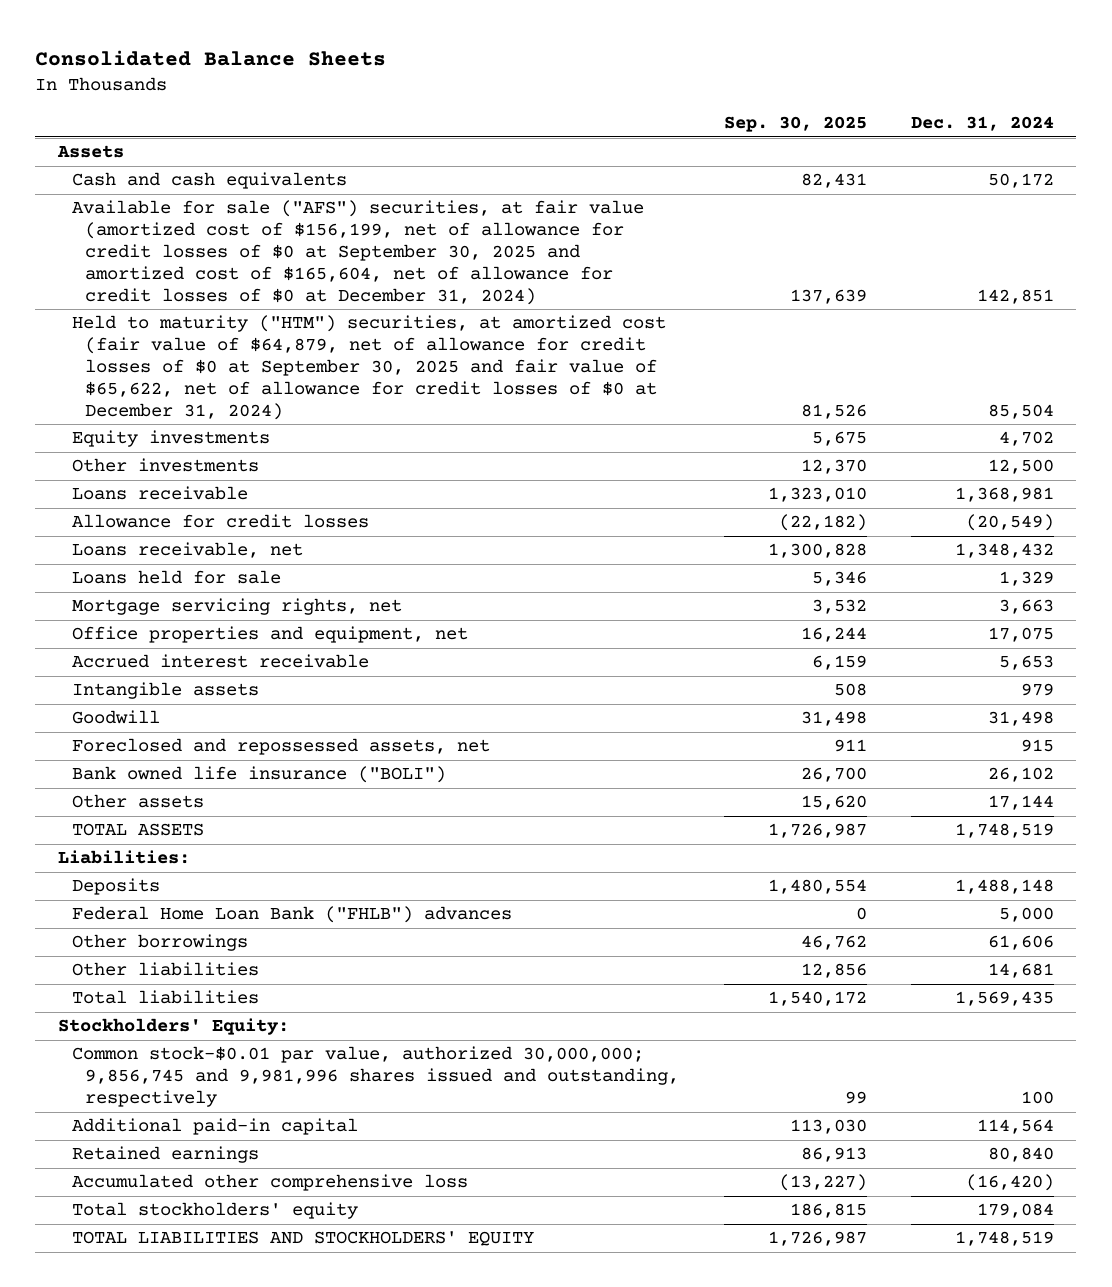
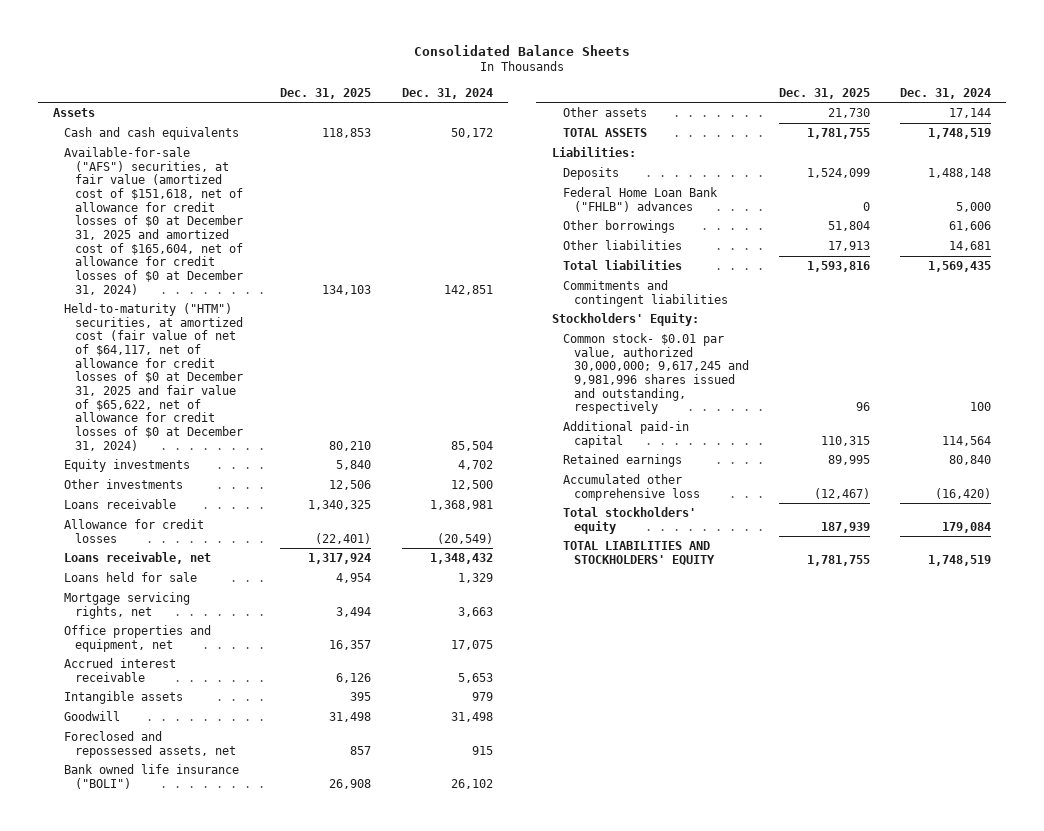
- | Sep. 30, 2025 | Dec. 31, 2024
+ | Dec. 31, 2025 | Dec. 31, 2024
- Available for sale ("AFS") securities, at fair value (amortized cost of $156,199, net of allowance for credit losses of $0 at September 30, 2025 and amortized cost of $165,604, net of allowance for credit losses of $0 at December 31, 2024) | 137,639 | 142,851
- Held to maturity ("HTM") securities, at amortized cost (fair value of $64,879, net of allowance for credit losses of $0 at September 30, 2025 and fair value of $65,622, net of allowance for credit losses of $0 at December 31, 2024) | 81,526 | 85,504
+ Available-for-sale ("AFS") securities, at fair value (amortized cost of $151,618, net of allowance for credit losses of $0 at December 31, 2025 and amortized cost of $165,604, net of allowance for credit losses of $0 at December 31, 2024) | 134,103 | 142,851
+ Held-to-maturity ("HTM") securities, at amortized cost (fair value of net of $64,117, net of allowance for credit losses of $0 at December 31, 2025 and fair value of $65,622, net of allowance for credit losses of $0 at December 31, 2024) | 80,210 | 85,504
+ Commitments and contingent liabilities
- Common stock-$0.01 par value, authorized 30,000,000; 9,856,745 and 9,981,996 shares issued and outstanding, respectively | 99 | 100
+ Common stock- $0.01 par value, authorized 30,000,000; 9,617,245 and 9,981,996 shares issued and outstanding, respectively | 96 | 100

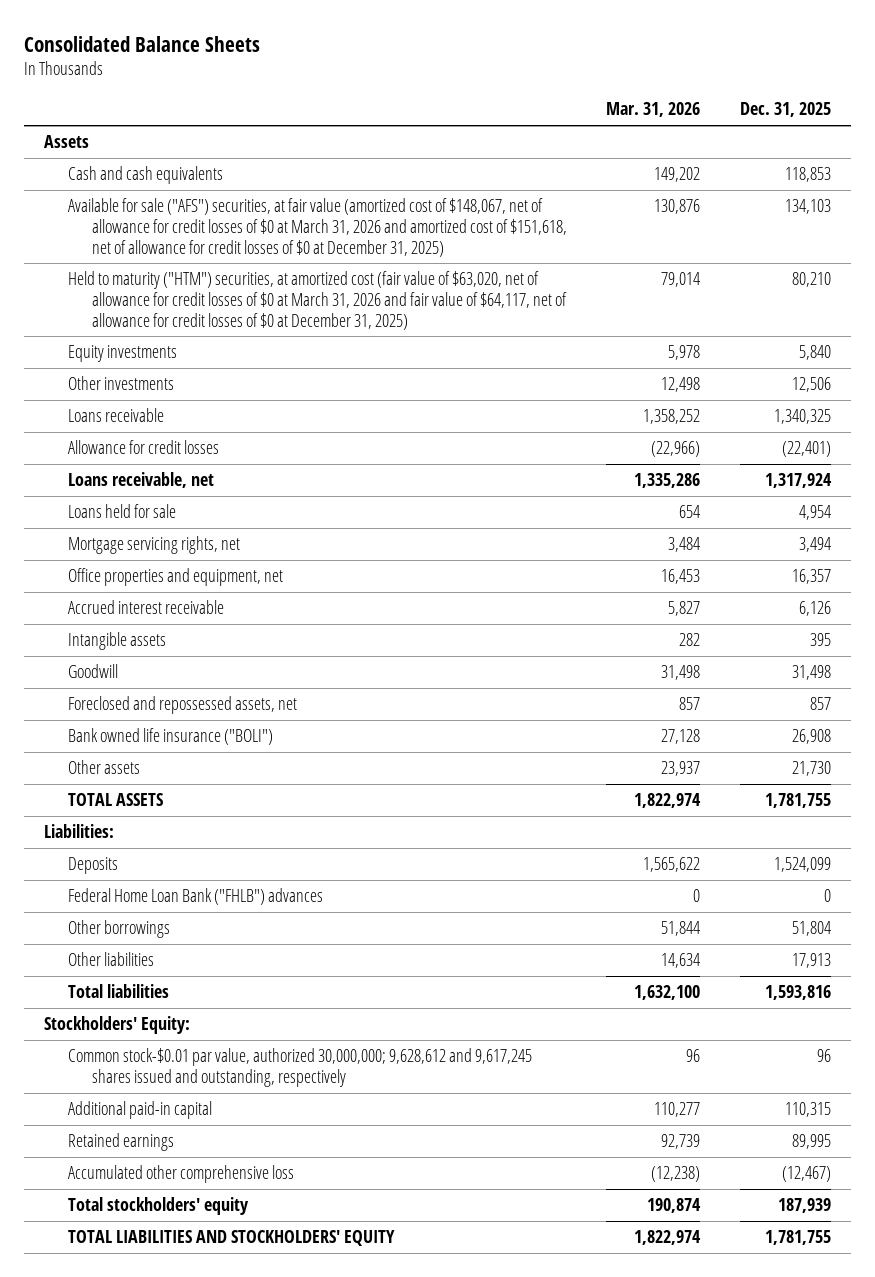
- | Dec. 31, 2025 | Dec. 31, 2024
+ | Mar. 31, 2026 | Dec. 31, 2025
- Available-for-sale ("AFS") securities, at fair value (amortized cost of $151,618, net of allowance for credit losses of $0 at December 31, 2025 and amortized cost of $165,604, net of allowance for credit losses of $0 at December 31, 2024) | 134,103 | 142,851
- Held-to-maturity ("HTM") securities, at amortized cost (fair value of net of $64,117, net of allowance for credit losses of $0 at December 31, 2025 and fair value of $65,622, net of allowance for credit losses of $0 at December 31, 2024) | 80,210 | 85,504
+ Available for sale ("AFS") securities, at fair value (amortized cost of $148,067, net of allowance for credit losses of $0 at March 31, 2026 and amortized cost of $151,618, net of allowance for credit losses of $0 at December 31, 2025) | 130,876 | 134,103
+ Held to maturity ("HTM") securities, at amortized cost (fair value of $63,020, net of allowance for credit losses of $0 at March 31, 2026 and fair value of $64,117, net of allowance for credit losses of $0 at December 31, 2025) | 79,014 | 80,210
- Commitments and contingent liabilities
- Common stock- $0.01 par value, authorized 30,000,000; 9,617,245 and 9,981,996 shares issued and outstanding, respectively | 96 | 100
+ Common stock-$0.01 par value, authorized 30,000,000; 9,628,612 and 9,617,245 shares issued and outstanding, respectively | 96 | 96

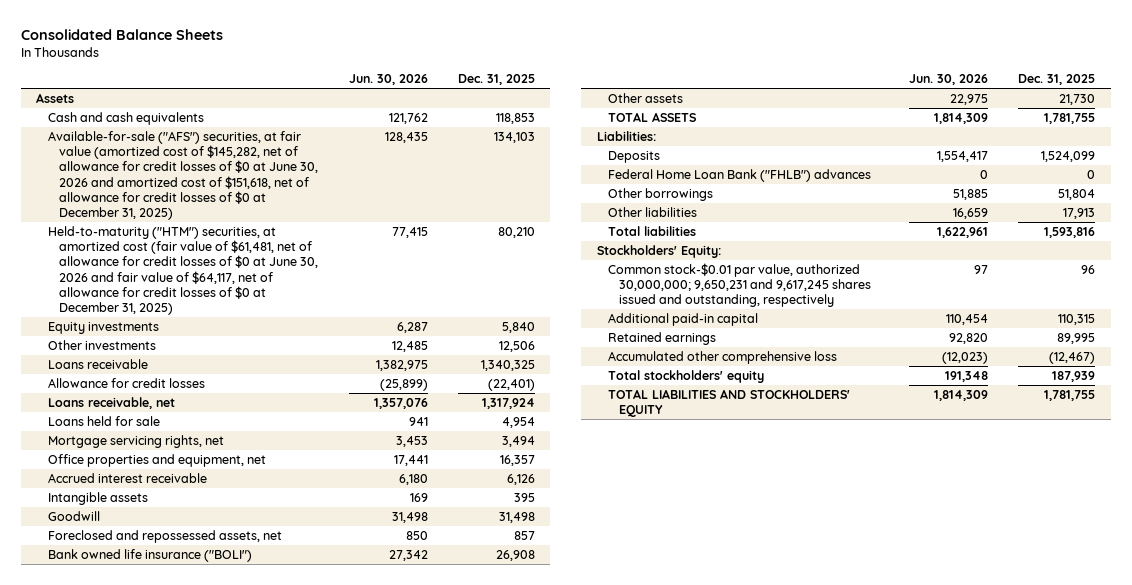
- | Mar. 31, 2026 | Dec. 31, 2025
+ | Jun. 30, 2026 | Dec. 31, 2025
- Available for sale ("AFS") securities, at fair value (amortized cost of $148,067, net of allowance for credit losses of $0 at March 31, 2026 and amortized cost of $151,618, net of allowance for credit losses of $0 at December 31, 2025) | 130,876 | 134,103
- Held to maturity ("HTM") securities, at amortized cost (fair value of $63,020, net of allowance for credit losses of $0 at March 31, 2026 and fair value of $64,117, net of allowance for credit losses of $0 at December 31, 2025) | 79,014 | 80,210
+ Available-for-sale ("AFS") securities, at fair value (amortized cost of $145,282, net of allowance for credit losses of $0 at June 30, 2026 and amortized cost of $151,618, net of allowance for credit losses of $0 at December 31, 2025) | 128,435 | 134,103
+ Held-to-maturity ("HTM") securities, at amortized cost (fair value of $61,481, net of allowance for credit losses of $0 at June 30, 2026 and fair value of $64,117, net of allowance for credit losses of $0 at December 31, 2025) | 77,415 | 80,210
- Common stock-$0.01 par value, authorized 30,000,000; 9,628,612 and 9,617,245 shares issued and outstanding, respectively | 96 | 96
+ Common stock-$0.01 par value, authorized 30,000,000; 9,650,231 and 9,617,245 shares issued and outstanding, respectively | 97 | 96

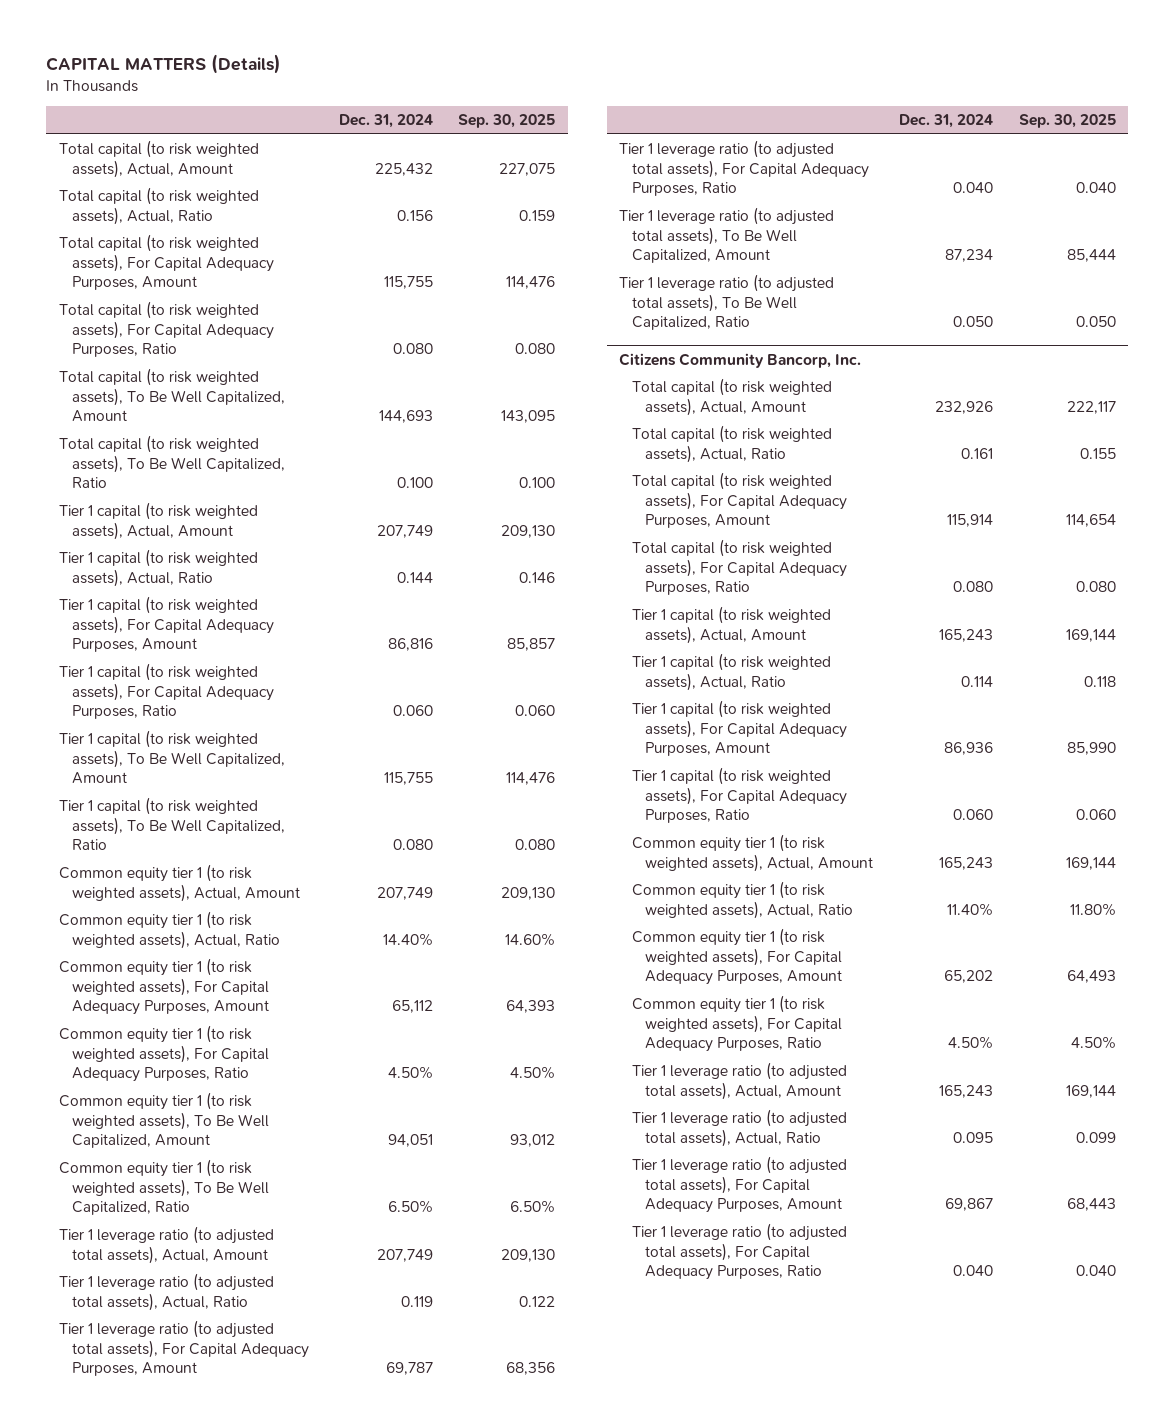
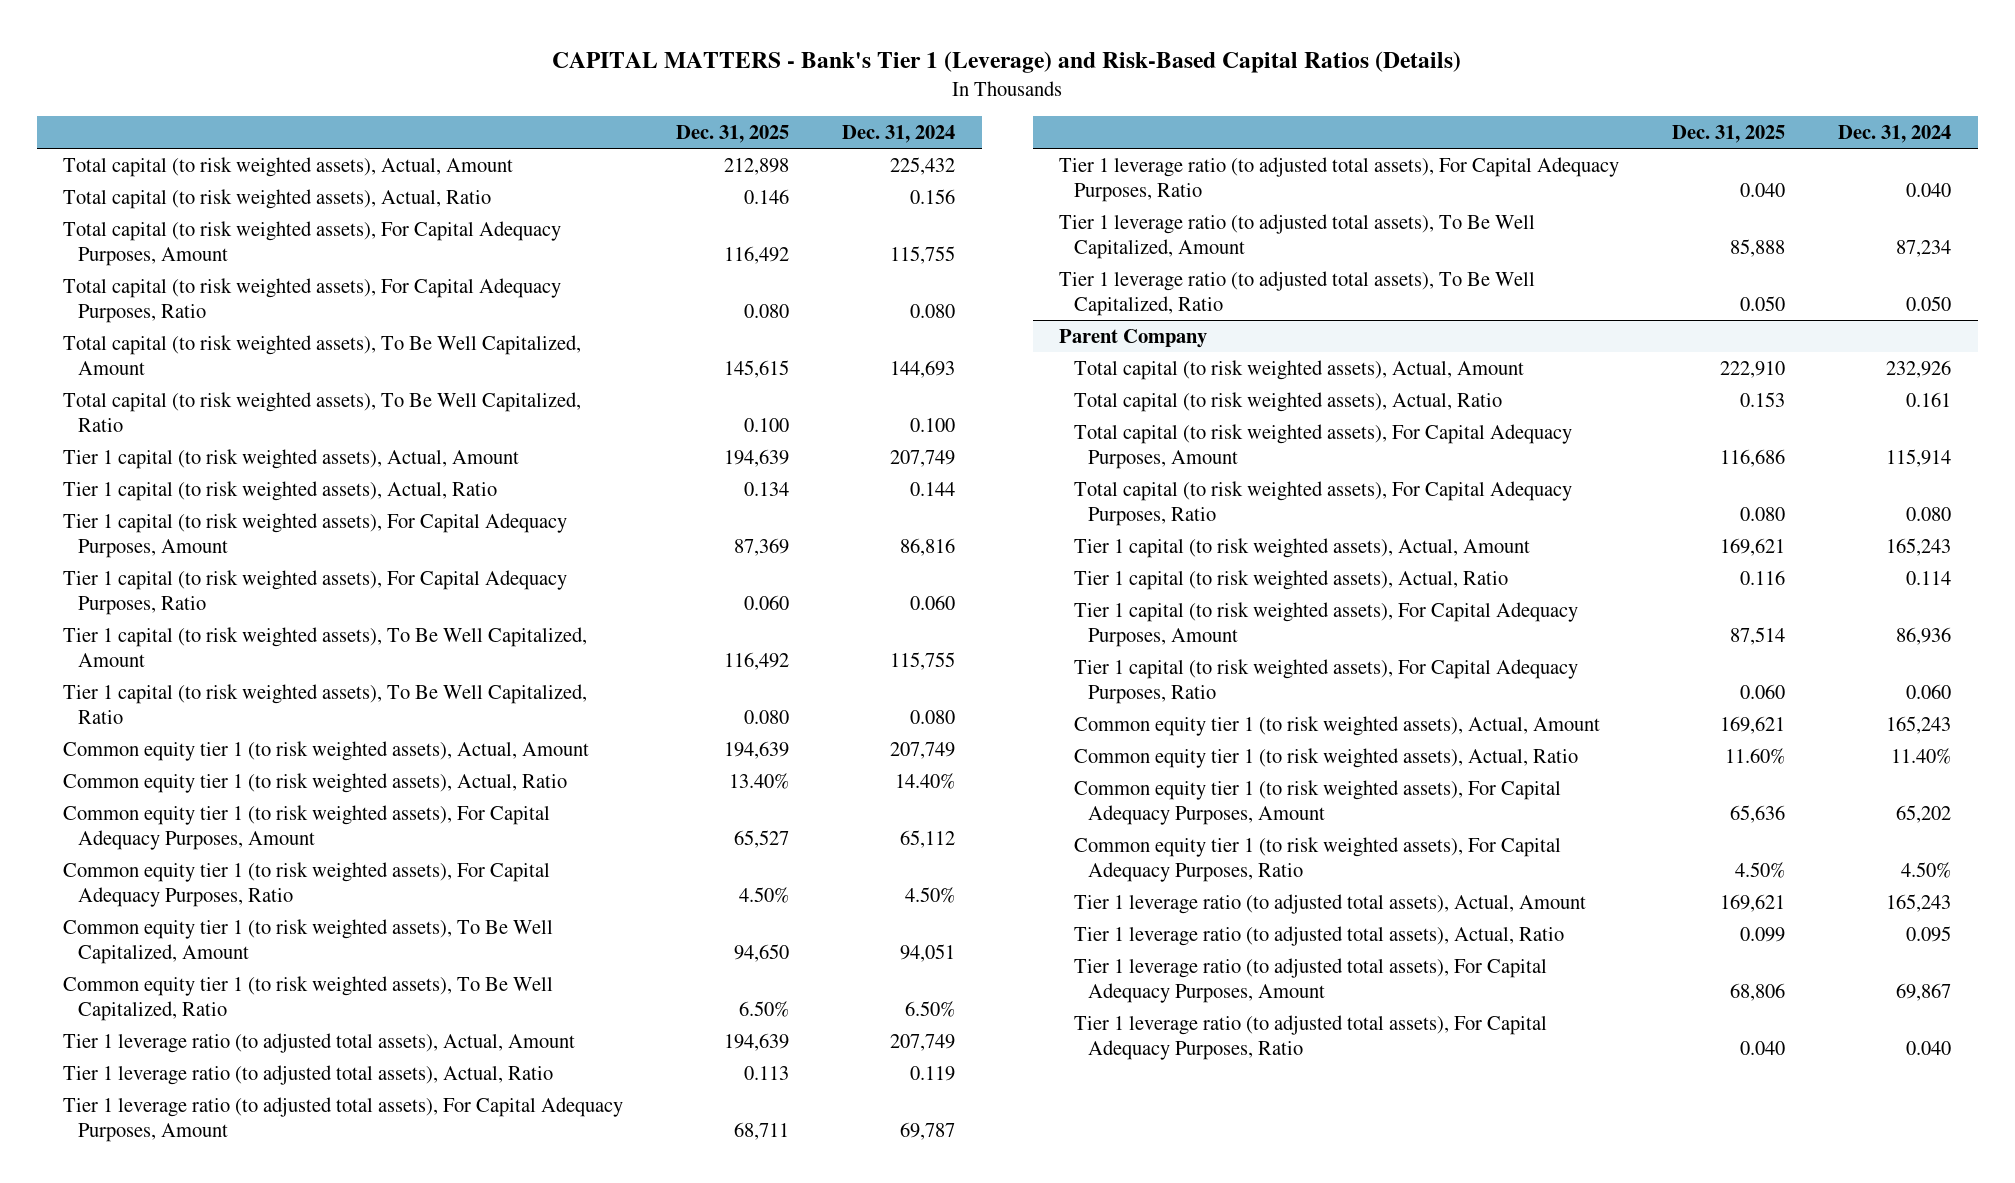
- CAPITAL MATTERS (Details)
+ CAPITAL MATTERS - Bank's Tier 1 (Leverage) and Risk-Based Capital Ratios (Details)
- | Dec. 31, 2024 | Sep. 30, 2025
+ | Dec. 31, 2025 | Dec. 31, 2024
- Citizens Community Bancorp, Inc.
+ Parent Company

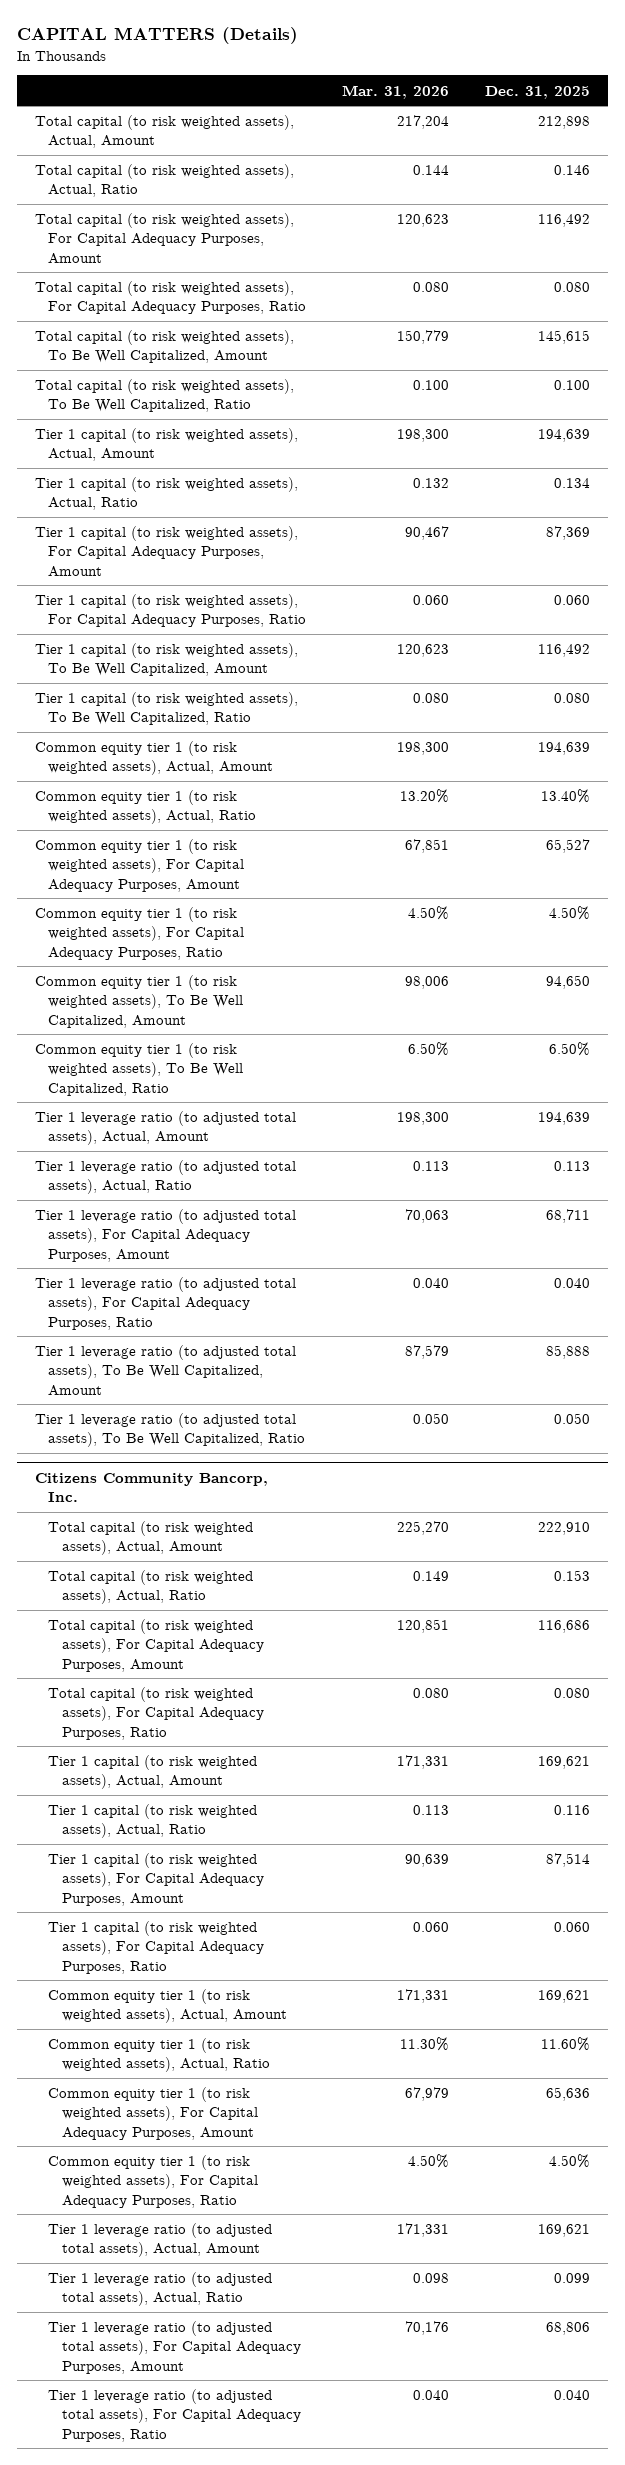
- CAPITAL MATTERS - Bank's Tier 1 (Leverage) and Risk-Based Capital Ratios (Details)
+ CAPITAL MATTERS (Details)
- | Dec. 31, 2025 | Dec. 31, 2024
+ | Mar. 31, 2026 | Dec. 31, 2025
- Parent Company
+ Citizens Community Bancorp, Inc.

